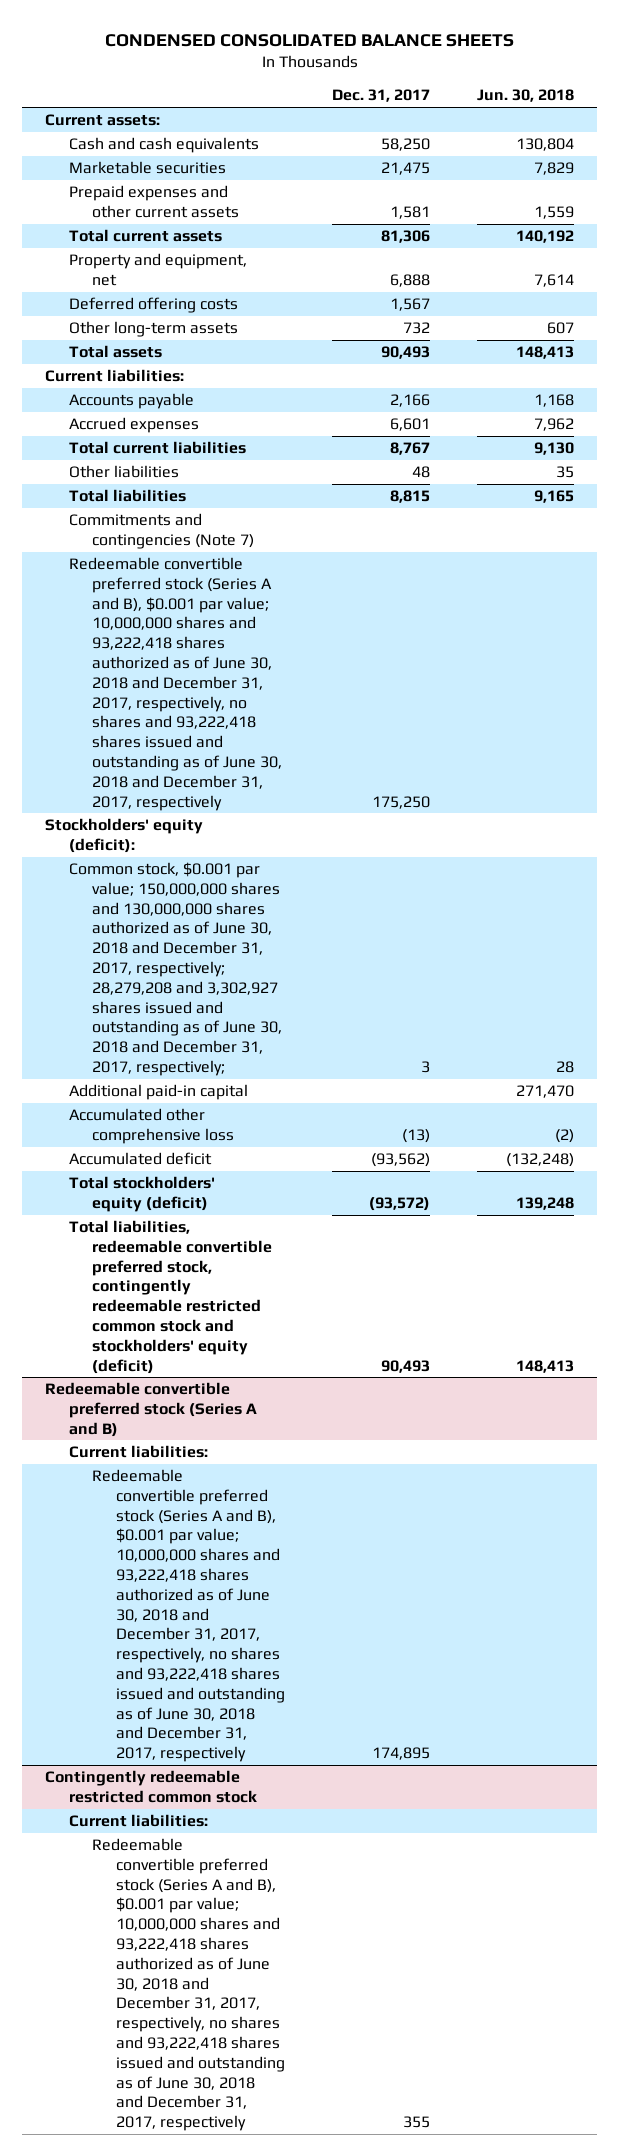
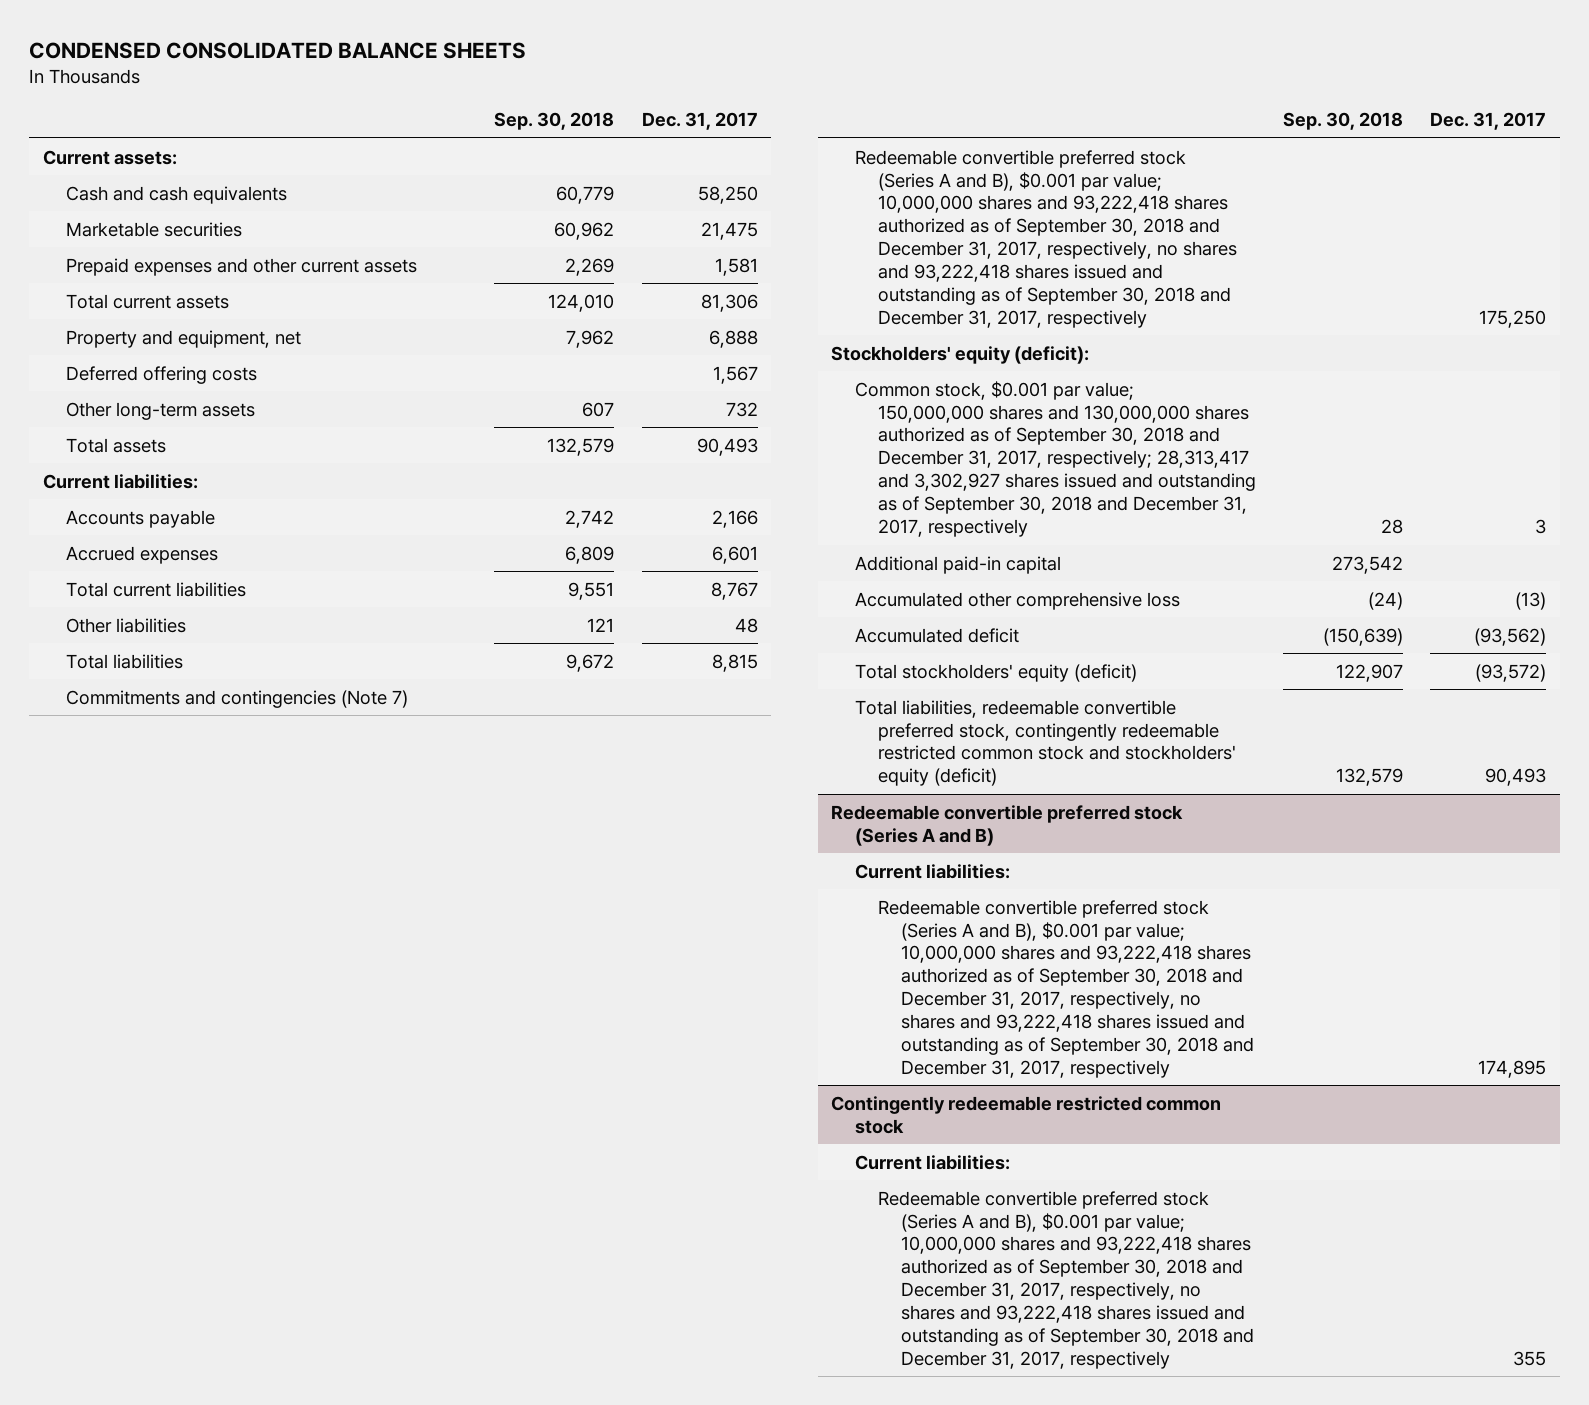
- | Dec. 31, 2017 | Jun. 30, 2018
+ | Sep. 30, 2018 | Dec. 31, 2017
- Redeemable convertible preferred stock (Series A and B), $0.001 par value; 10,000,000 shares and 93,222,418 shares authorized as of June 30, 2018 and December 31, 2017, respectively, no shares and 93,222,418 shares issued and outstanding as of June 30, 2018 and December 31, 2017, respectively | 175,250 |
+ Redeemable convertible preferred stock (Series A and B), $0.001 par value; 10,000,000 shares and 93,222,418 shares authorized as of September 30, 2018 and December 31, 2017, respectively, no shares and 93,222,418 shares issued and outstanding as of September 30, 2018 and December 31, 2017, respectively | | 175,250
- Common stock, $0.001 par value; 150,000,000 shares and 130,000,000 shares authorized as of June 30, 2018 and December 31, 2017, respectively; 28,279,208 and 3,302,927 shares issued and outstanding as of June 30, 2018 and December 31, 2017, respectively; | 3 | 28
+ Common stock, $0.001 par value; 150,000,000 shares and 130,000,000 shares authorized as of September 30, 2018 and December 31, 2017, respectively; 28,313,417 and 3,302,927 shares issued and outstanding as of September 30, 2018 and December 31, 2017, respectively | 28 | 3
@ Redeemable convertible preferred stock (Series A and B)
- Redeemable convertible preferred stock (Series A and B), $0.001 par value; 10,000,000 shares and 93,222,418 shares authorized as of June 30, 2018 and December 31, 2017, respectively, no shares and 93,222,418 shares issued and outstanding as of June 30, 2018 and December 31, 2017, respectively | 174,895 |
+ Redeemable convertible preferred stock (Series A and B), $0.001 par value; 10,000,000 shares and 93,222,418 shares authorized as of September 30, 2018 and December 31, 2017, respectively, no shares and 93,222,418 shares issued and outstanding as of September 30, 2018 and December 31, 2017, respectively | | 174,895
@ Contingently redeemable restricted common stock
- Redeemable convertible preferred stock (Series A and B), $0.001 par value; 10,000,000 shares and 93,222,418 shares authorized as of June 30, 2018 and December 31, 2017, respectively, no shares and 93,222,418 shares issued and outstanding as of June 30, 2018 and December 31, 2017, respectively | 355 |
+ Redeemable convertible preferred stock (Series A and B), $0.001 par value; 10,000,000 shares and 93,222,418 shares authorized as of September 30, 2018 and December 31, 2017, respectively, no shares and 93,222,418 shares issued and outstanding as of September 30, 2018 and December 31, 2017, respectively | | 355

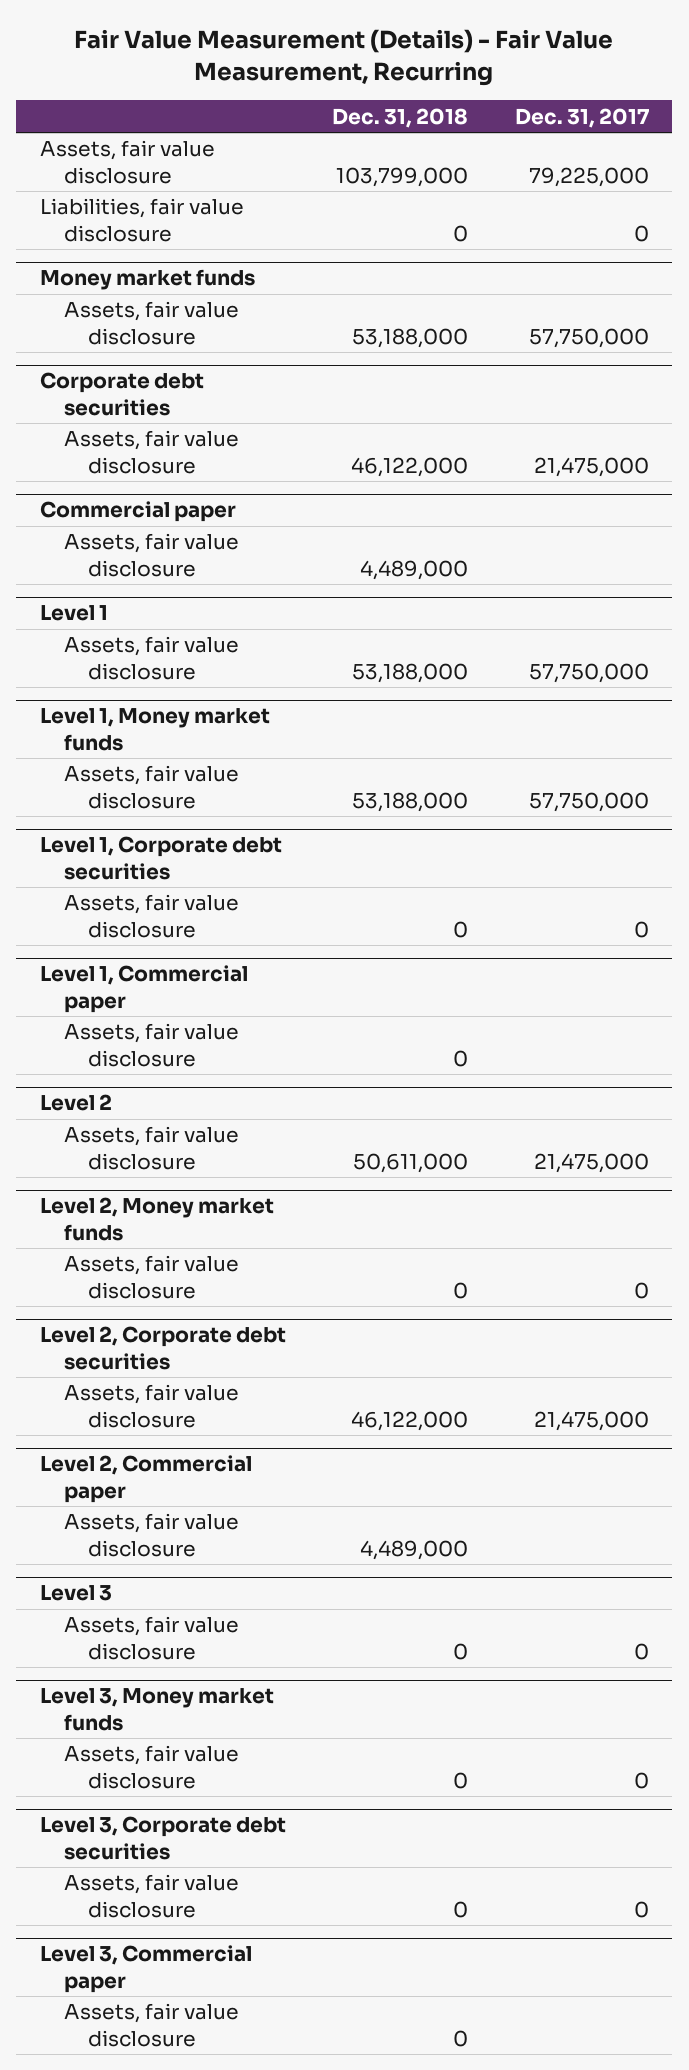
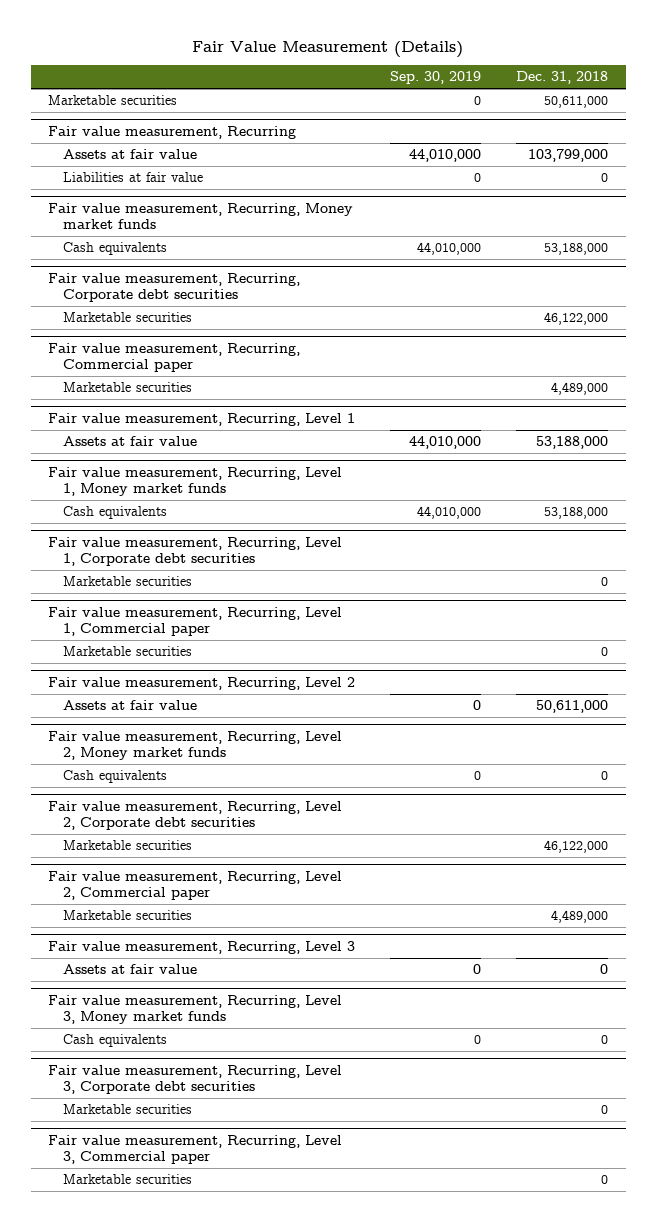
- Fair Value Measurement (Details) - Fair Value Measurement, Recurring
+ Fair Value Measurement (Details)
- | Dec. 31, 2018 | Dec. 31, 2017
+ | Sep. 30, 2019 | Dec. 31, 2018
- Assets, fair value disclosure | 103,799,000 | 79,225,000
- Liabilities, fair value disclosure | 0 | 0
- Money market funds
- Assets, fair value disclosure | 53,188,000 | 57,750,000
- Corporate debt securities
- Assets, fair value disclosure | 46,122,000 | 21,475,000
- Commercial paper
- Assets, fair value disclosure | 4,489,000 |
- Level 1
- Assets, fair value disclosure | 53,188,000 | 57,750,000
- Level 1, Money market funds
- Assets, fair value disclosure | 53,188,000 | 57,750,000
- Level 1, Corporate debt securities
- Assets, fair value disclosure | 0 | 0
- Level 1, Commercial paper
- Assets, fair value disclosure | 0 |
- Level 2
- Assets, fair value disclosure | 50,611,000 | 21,475,000
- Level 2, Money market funds
- Assets, fair value disclosure | 0 | 0
- Level 2, Corporate debt securities
- Assets, fair value disclosure | 46,122,000 | 21,475,000
- Level 2, Commercial paper
- Assets, fair value disclosure | 4,489,000 |
- Level 3
- Assets, fair value disclosure | 0 | 0
- Level 3, Money market funds
- Assets, fair value disclosure | 0 | 0
- Level 3, Corporate debt securities
- Assets, fair value disclosure | 0 | 0
- Level 3, Commercial paper
- Assets, fair value disclosure | 0 |
+ Marketable securities | 0 | 50,611,000
+ Fair value measurement, Recurring
+ Assets at fair value | 44,010,000 | 103,799,000
+ Liabilities at fair value | 0 | 0
+ Fair value measurement, Recurring, Money market funds
+ Cash equivalents | 44,010,000 | 53,188,000
+ Fair value measurement, Recurring, Corporate debt securities
+ Marketable securities | | 46,122,000
+ Fair value measurement, Recurring, Commercial paper
+ Marketable securities | | 4,489,000
+ Fair value measurement, Recurring, Level 1
+ Assets at fair value | 44,010,000 | 53,188,000
+ Fair value measurement, Recurring, Level 1, Money market funds
+ Cash equivalents | 44,010,000 | 53,188,000
+ Fair value measurement, Recurring, Level 1, Corporate debt securities
+ Marketable securities | | 0
+ Fair value measurement, Recurring, Level 1, Commercial paper
+ Marketable securities | | 0
+ Fair value measurement, Recurring, Level 2
+ Assets at fair value | 0 | 50,611,000
+ Fair value measurement, Recurring, Level 2, Money market funds
+ Cash equivalents | 0 | 0
+ Fair value measurement, Recurring, Level 2, Corporate debt securities
+ Marketable securities | | 46,122,000
+ Fair value measurement, Recurring, Level 2, Commercial paper
+ Marketable securities | | 4,489,000
+ Fair value measurement, Recurring, Level 3
+ Assets at fair value | 0 | 0
+ Fair value measurement, Recurring, Level 3, Money market funds
+ Cash equivalents | 0 | 0
+ Fair value measurement, Recurring, Level 3, Corporate debt securities
+ Marketable securities | | 0
+ Fair value measurement, Recurring, Level 3, Commercial paper
+ Marketable securities | | 0

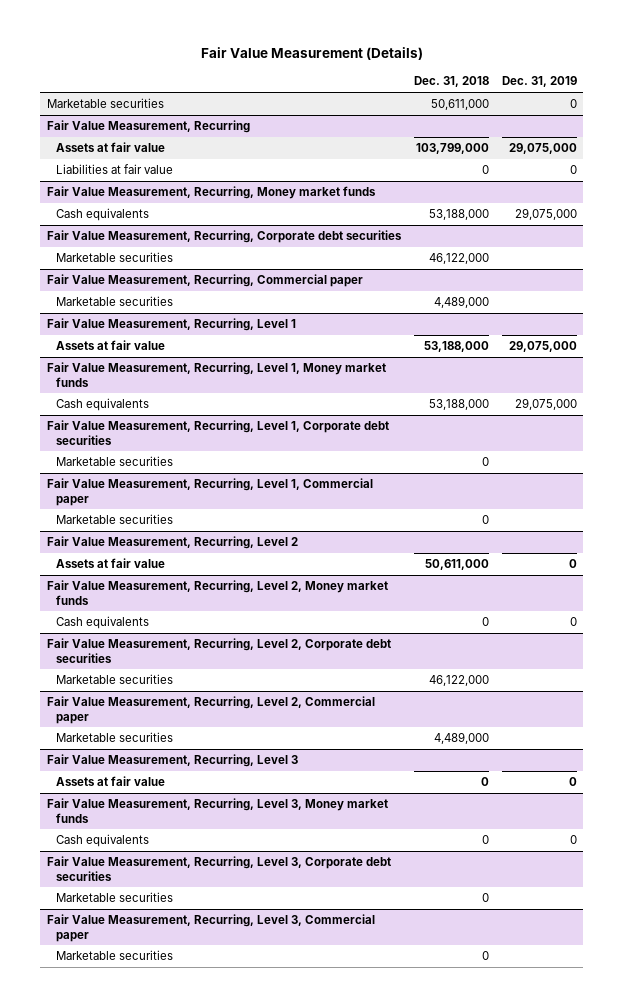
- | Sep. 30, 2019 | Dec. 31, 2018
+ | Dec. 31, 2018 | Dec. 31, 2019
- Fair value measurement, Recurring
+ Fair Value Measurement, Recurring
- Fair value measurement, Recurring, Money market funds
+ Fair Value Measurement, Recurring, Money market funds
- Fair value measurement, Recurring, Corporate debt securities
+ Fair Value Measurement, Recurring, Corporate debt securities
- Fair value measurement, Recurring, Commercial paper
+ Fair Value Measurement, Recurring, Commercial paper
- Fair value measurement, Recurring, Level 1
+ Fair Value Measurement, Recurring, Level 1
- Fair value measurement, Recurring, Level 1, Money market funds
+ Fair Value Measurement, Recurring, Level 1, Money market funds
- Fair value measurement, Recurring, Level 1, Corporate debt securities
+ Fair Value Measurement, Recurring, Level 1, Corporate debt securities
- Fair value measurement, Recurring, Level 1, Commercial paper
+ Fair Value Measurement, Recurring, Level 1, Commercial paper
- Fair value measurement, Recurring, Level 2
+ Fair Value Measurement, Recurring, Level 2
- Fair value measurement, Recurring, Level 2, Money market funds
+ Fair Value Measurement, Recurring, Level 2, Money market funds
- Fair value measurement, Recurring, Level 2, Corporate debt securities
+ Fair Value Measurement, Recurring, Level 2, Corporate debt securities
- Fair value measurement, Recurring, Level 2, Commercial paper
+ Fair Value Measurement, Recurring, Level 2, Commercial paper
- Fair value measurement, Recurring, Level 3
+ Fair Value Measurement, Recurring, Level 3
- Fair value measurement, Recurring, Level 3, Money market funds
+ Fair Value Measurement, Recurring, Level 3, Money market funds
- Fair value measurement, Recurring, Level 3, Corporate debt securities
+ Fair Value Measurement, Recurring, Level 3, Corporate debt securities
- Fair value measurement, Recurring, Level 3, Commercial paper
+ Fair Value Measurement, Recurring, Level 3, Commercial paper

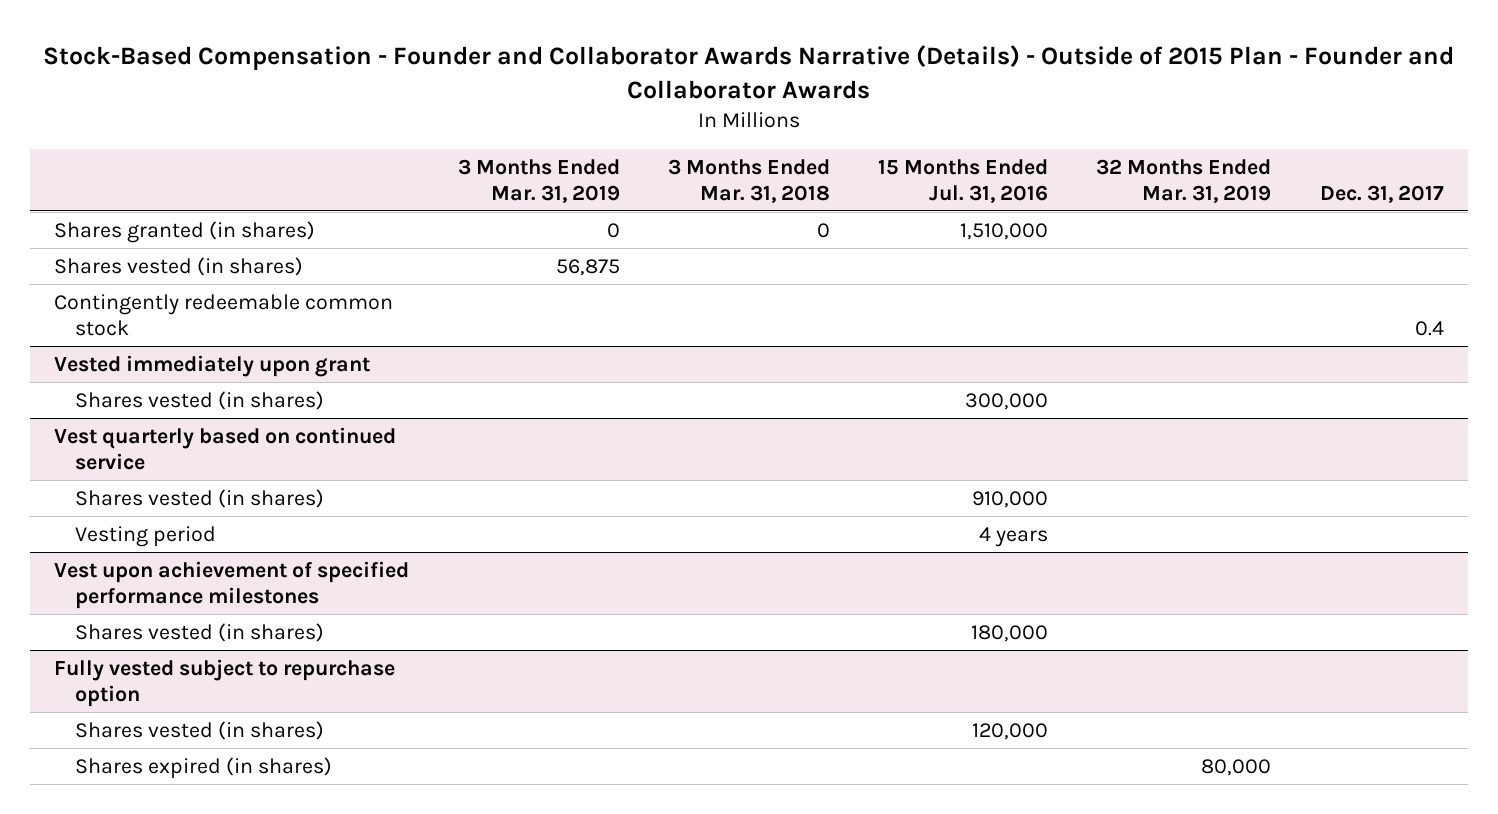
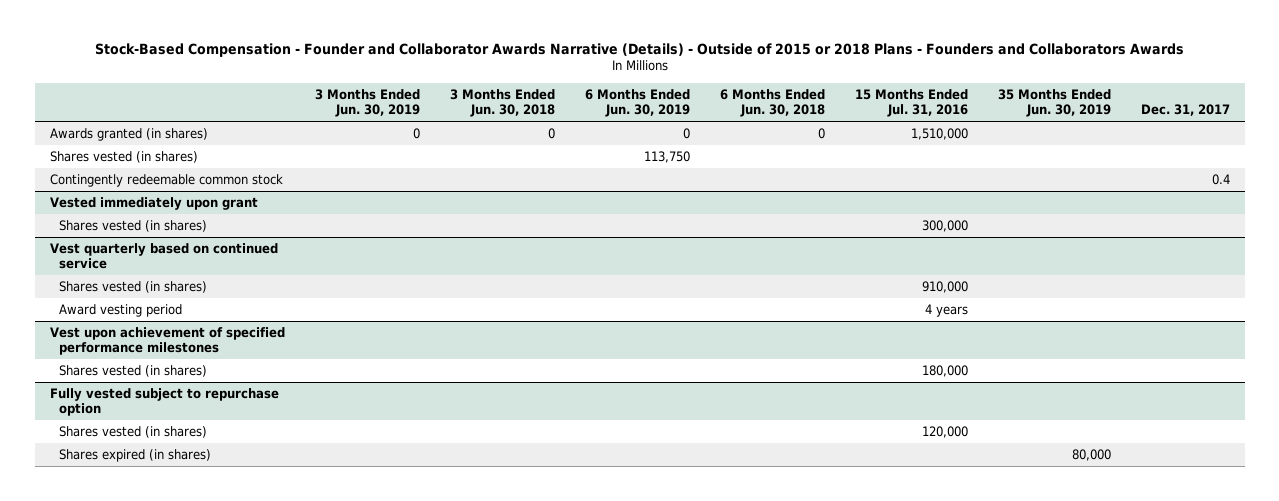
- Stock-Based Compensation - Founder and Collaborator Awards Narrative (Details) - Outside of 2015 Plan - Founder and Collaborator Awards
+ Stock-Based Compensation - Founder and Collaborator Awards Narrative (Details) - Outside of 2015 or 2018 Plans - Founders and Collaborators Awards
- | 3 Months Ended Mar. 31, 2019 | 3 Months Ended Mar. 31, 2018 | 15 Months Ended Jul. 31, 2016 | 32 Months Ended Mar. 31, 2019 | Dec. 31, 2017
+ | 3 Months Ended Jun. 30, 2019 | 3 Months Ended Jun. 30, 2018 | 6 Months Ended Jun. 30, 2019 | 6 Months Ended Jun. 30, 2018 | 15 Months Ended Jul. 31, 2016 | 35 Months Ended Jun. 30, 2019 | Dec. 31, 2017
- Shares granted (in shares) | 0 | 0 | 1,510,000 | |
+ Awards granted (in shares) | 0 | 0 | 0 | 0 | 1,510,000 | |
@ Vest quarterly based on continued service
- Vesting period | | | 4 years | |
+ Award vesting period | | | | | 4 years | |

